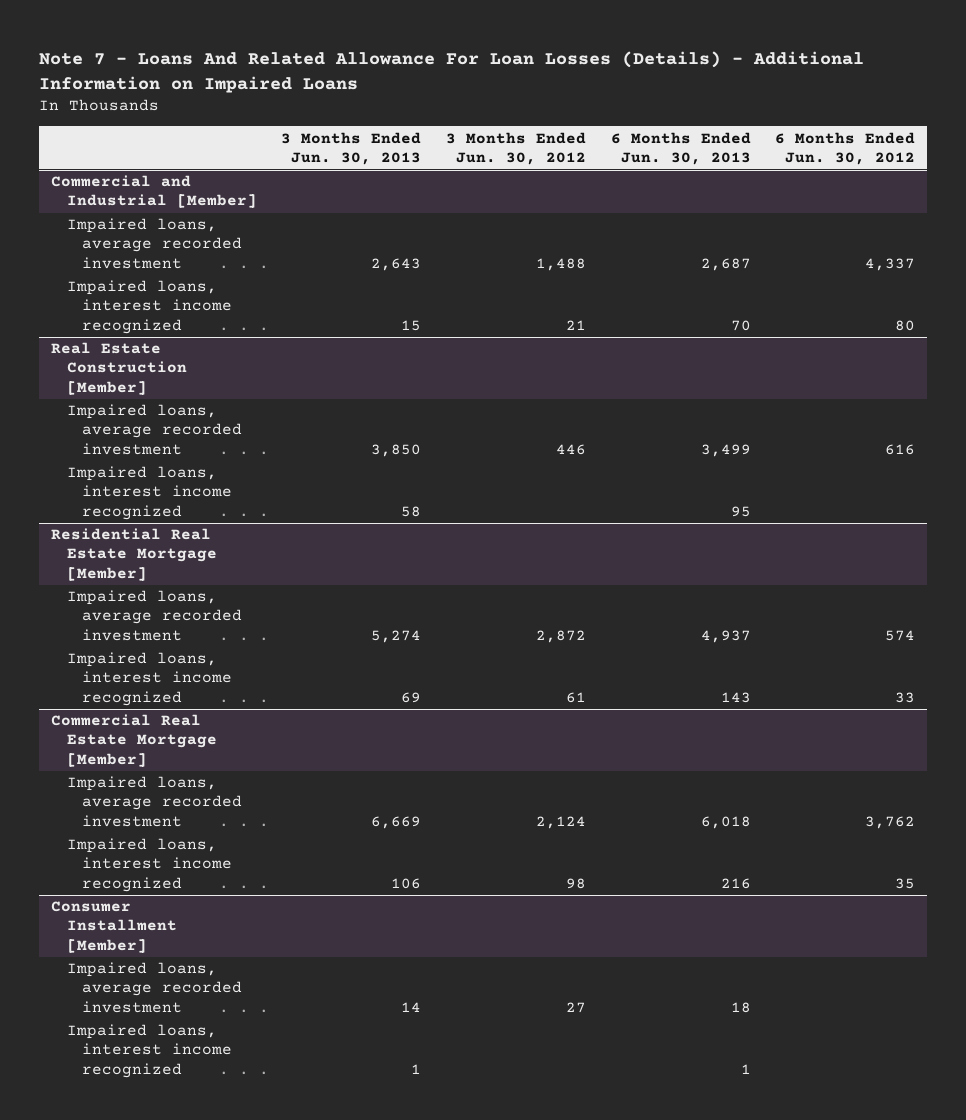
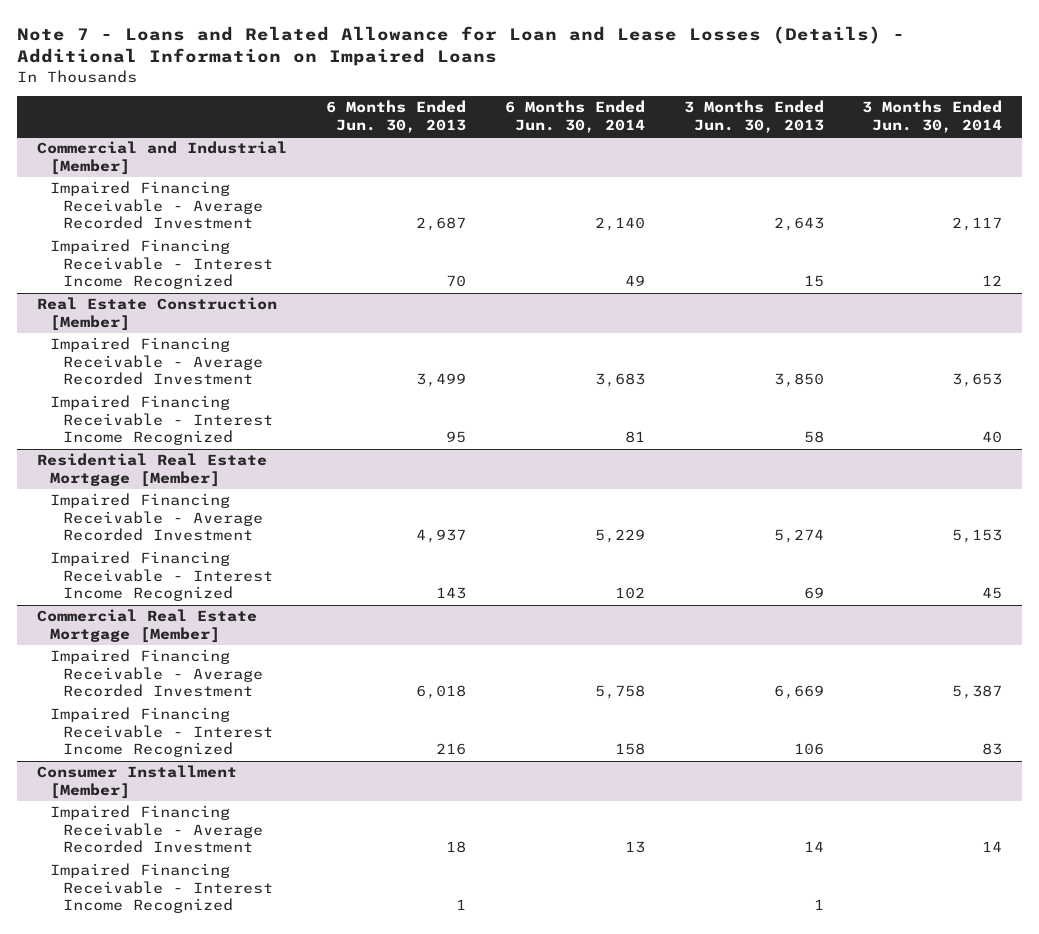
- Note 7 - Loans And Related Allowance For Loan Losses (Details) - Additional Information on Impaired Loans
+ Note 7 - Loans and Related Allowance for Loan and Lease Losses (Details) - Additional Information on Impaired Loans
- | 3 Months Ended Jun. 30, 2013 | 3 Months Ended Jun. 30, 2012 | 6 Months Ended Jun. 30, 2013 | 6 Months Ended Jun. 30, 2012
+ | 6 Months Ended Jun. 30, 2013 | 6 Months Ended Jun. 30, 2014 | 3 Months Ended Jun. 30, 2013 | 3 Months Ended Jun. 30, 2014
@ Commercial and Industrial [Member]
- Impaired loans, average recorded investment | 2,643 | 1,488 | 2,687 | 4,337
- Impaired loans, interest income recognized | 15 | 21 | 70 | 80
+ Impaired Financing Receivable - Average Recorded Investment | 2,687 | 2,140 | 2,643 | 2,117
+ Impaired Financing Receivable - Interest Income Recognized | 70 | 49 | 15 | 12
@ Real Estate Construction [Member]
- Impaired loans, average recorded investment | 3,850 | 446 | 3,499 | 616
- Impaired loans, interest income recognized | 58 | | 95 |
+ Impaired Financing Receivable - Average Recorded Investment | 3,499 | 3,683 | 3,850 | 3,653
+ Impaired Financing Receivable - Interest Income Recognized | 95 | 81 | 58 | 40
@ Residential Real Estate Mortgage [Member]
- Impaired loans, average recorded investment | 5,274 | 2,872 | 4,937 | 574
- Impaired loans, interest income recognized | 69 | 61 | 143 | 33
+ Impaired Financing Receivable - Average Recorded Investment | 4,937 | 5,229 | 5,274 | 5,153
+ Impaired Financing Receivable - Interest Income Recognized | 143 | 102 | 69 | 45
@ Commercial Real Estate Mortgage [Member]
- Impaired loans, average recorded investment | 6,669 | 2,124 | 6,018 | 3,762
- Impaired loans, interest income recognized | 106 | 98 | 216 | 35
+ Impaired Financing Receivable - Average Recorded Investment | 6,018 | 5,758 | 6,669 | 5,387
+ Impaired Financing Receivable - Interest Income Recognized | 216 | 158 | 106 | 83
@ Consumer Installment [Member]
- Impaired loans, average recorded investment | 14 | 27 | 18 |
- Impaired loans, interest income recognized | 1 | | 1 |
+ Impaired Financing Receivable - Average Recorded Investment | 18 | 13 | 14 | 14
+ Impaired Financing Receivable - Interest Income Recognized | 1 | | 1 |

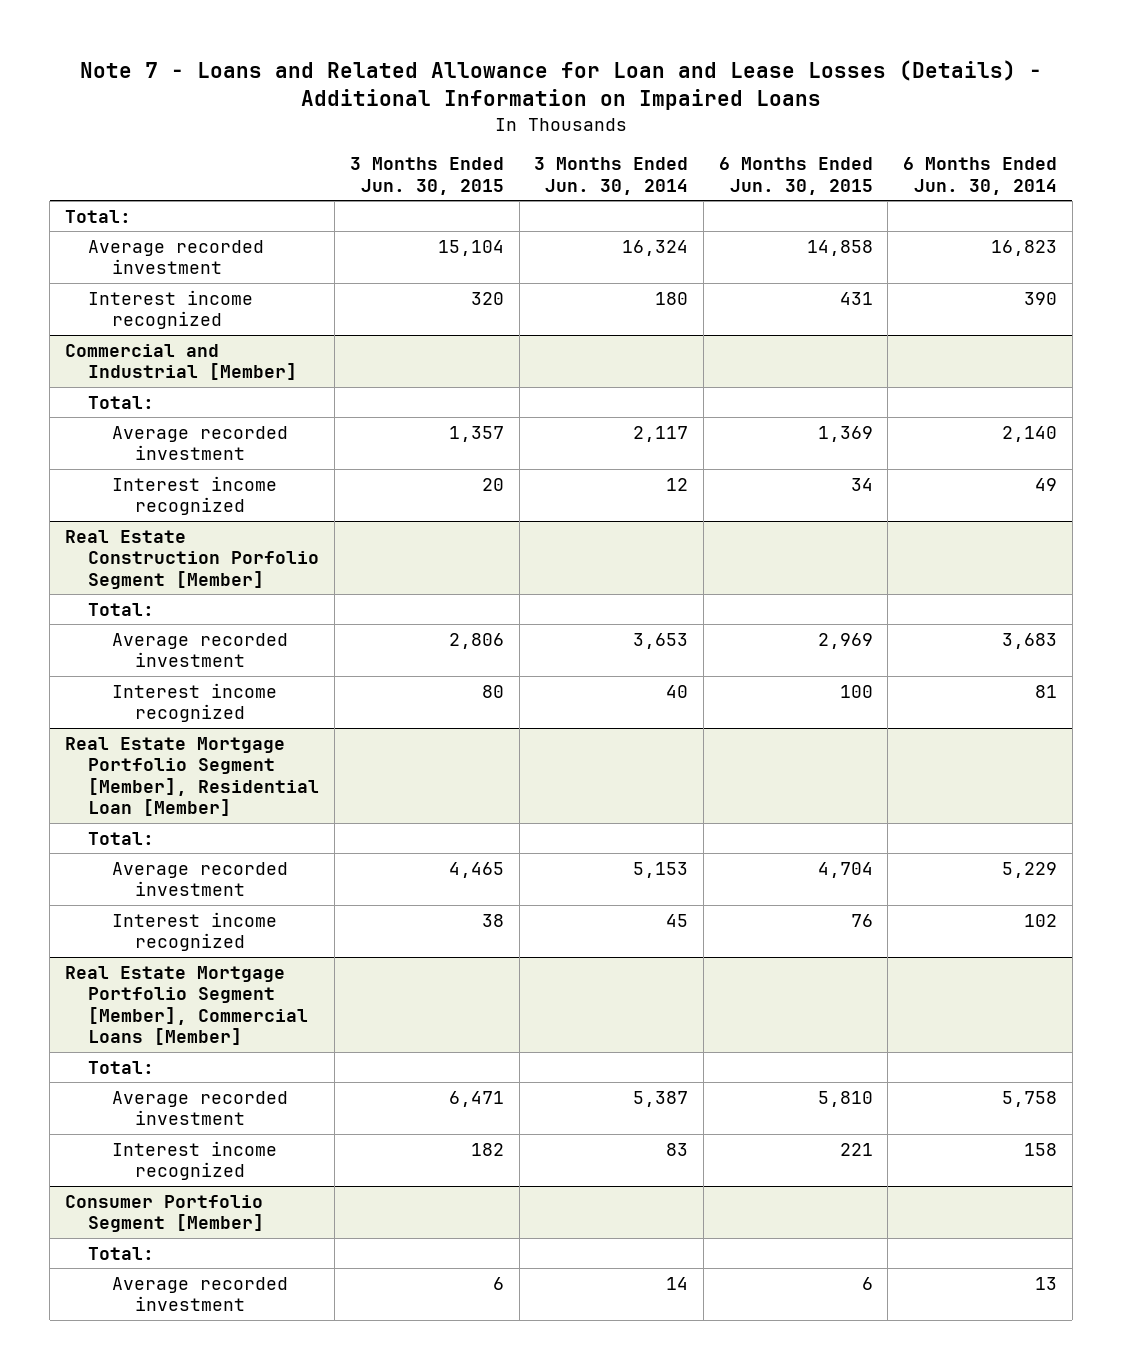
- | 6 Months Ended Jun. 30, 2013 | 6 Months Ended Jun. 30, 2014 | 3 Months Ended Jun. 30, 2013 | 3 Months Ended Jun. 30, 2014
+ | 3 Months Ended Jun. 30, 2015 | 3 Months Ended Jun. 30, 2014 | 6 Months Ended Jun. 30, 2015 | 6 Months Ended Jun. 30, 2014
+ Total:
+ Average recorded investment | 15,104 | 16,324 | 14,858 | 16,823
+ Interest income recognized | 320 | 180 | 431 | 390
@ Commercial and Industrial [Member]
- Impaired Financing Receivable - Average Recorded Investment | 2,687 | 2,140 | 2,643 | 2,117
- Impaired Financing Receivable - Interest Income Recognized | 70 | 49 | 15 | 12
- Real Estate Construction [Member]
- Impaired Financing Receivable - Average Recorded Investment | 3,499 | 3,683 | 3,850 | 3,653
- Impaired Financing Receivable - Interest Income Recognized | 95 | 81 | 58 | 40
- Residential Real Estate Mortgage [Member]
- Impaired Financing Receivable - Average Recorded Investment | 4,937 | 5,229 | 5,274 | 5,153
- Impaired Financing Receivable - Interest Income Recognized | 143 | 102 | 69 | 45
- Commercial Real Estate Mortgage [Member]
- Impaired Financing Receivable - Average Recorded Investment | 6,018 | 5,758 | 6,669 | 5,387
- Impaired Financing Receivable - Interest Income Recognized | 216 | 158 | 106 | 83
- Consumer Installment [Member]
- Impaired Financing Receivable - Average Recorded Investment | 18 | 13 | 14 | 14
- Impaired Financing Receivable - Interest Income Recognized | 1 | | 1 |
@ Commercial and Industrial [Member]
+ Total:
+ Average recorded investment | 1,357 | 2,117 | 1,369 | 2,140
+ Interest income recognized | 20 | 12 | 34 | 49
+ Real Estate Construction Porfolio Segment [Member]
+ Total:
+ Average recorded investment | 2,806 | 3,653 | 2,969 | 3,683
+ Interest income recognized | 80 | 40 | 100 | 81
+ Real Estate Mortgage Portfolio Segment [Member], Residential Loan [Member]
+ Total:
+ Average recorded investment | 4,465 | 5,153 | 4,704 | 5,229
+ Interest income recognized | 38 | 45 | 76 | 102
+ Real Estate Mortgage Portfolio Segment [Member], Commercial Loans [Member]
+ Total:
+ Average recorded investment | 6,471 | 5,387 | 5,810 | 5,758
+ Interest income recognized | 182 | 83 | 221 | 158
+ Consumer Portfolio Segment [Member]
+ Total:
+ Average recorded investment | 6 | 14 | 6 | 13

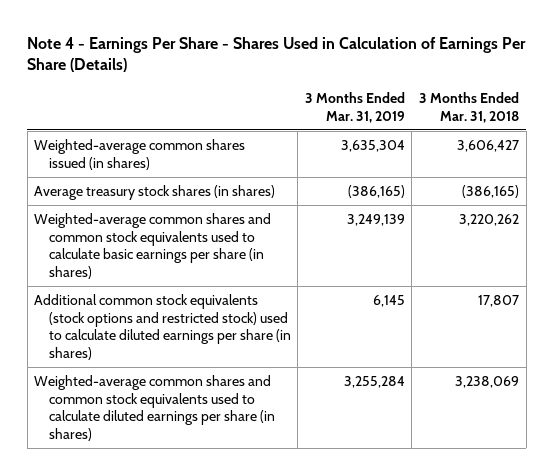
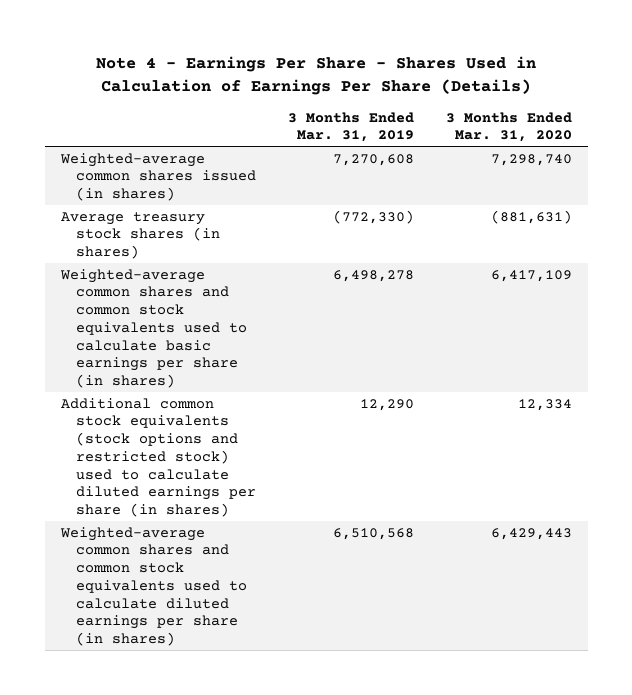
- | 3 Months Ended Mar. 31, 2019 | 3 Months Ended Mar. 31, 2018
+ | 3 Months Ended Mar. 31, 2019 | 3 Months Ended Mar. 31, 2020
- Weighted-average common shares issued (in shares) | 3,635,304 | 3,606,427
- Average treasury stock shares (in shares) | (386,165) | (386,165)
- Weighted-average common shares and common stock equivalents used to calculate basic earnings per share (in shares) | 3,249,139 | 3,220,262
- Additional common stock equivalents (stock options and restricted stock) used to calculate diluted earnings per share (in shares) | 6,145 | 17,807
- Weighted-average common shares and common stock equivalents used to calculate diluted earnings per share (in shares) | 3,255,284 | 3,238,069
+ Weighted-average common shares issued (in shares) | 7,270,608 | 7,298,740
+ Average treasury stock shares (in shares) | (772,330) | (881,631)
+ Weighted-average common shares and common stock equivalents used to calculate basic earnings per share (in shares) | 6,498,278 | 6,417,109
+ Additional common stock equivalents (stock options and restricted stock) used to calculate diluted earnings per share (in shares) | 12,290 | 12,334
+ Weighted-average common shares and common stock equivalents used to calculate diluted earnings per share (in shares) | 6,510,568 | 6,429,443

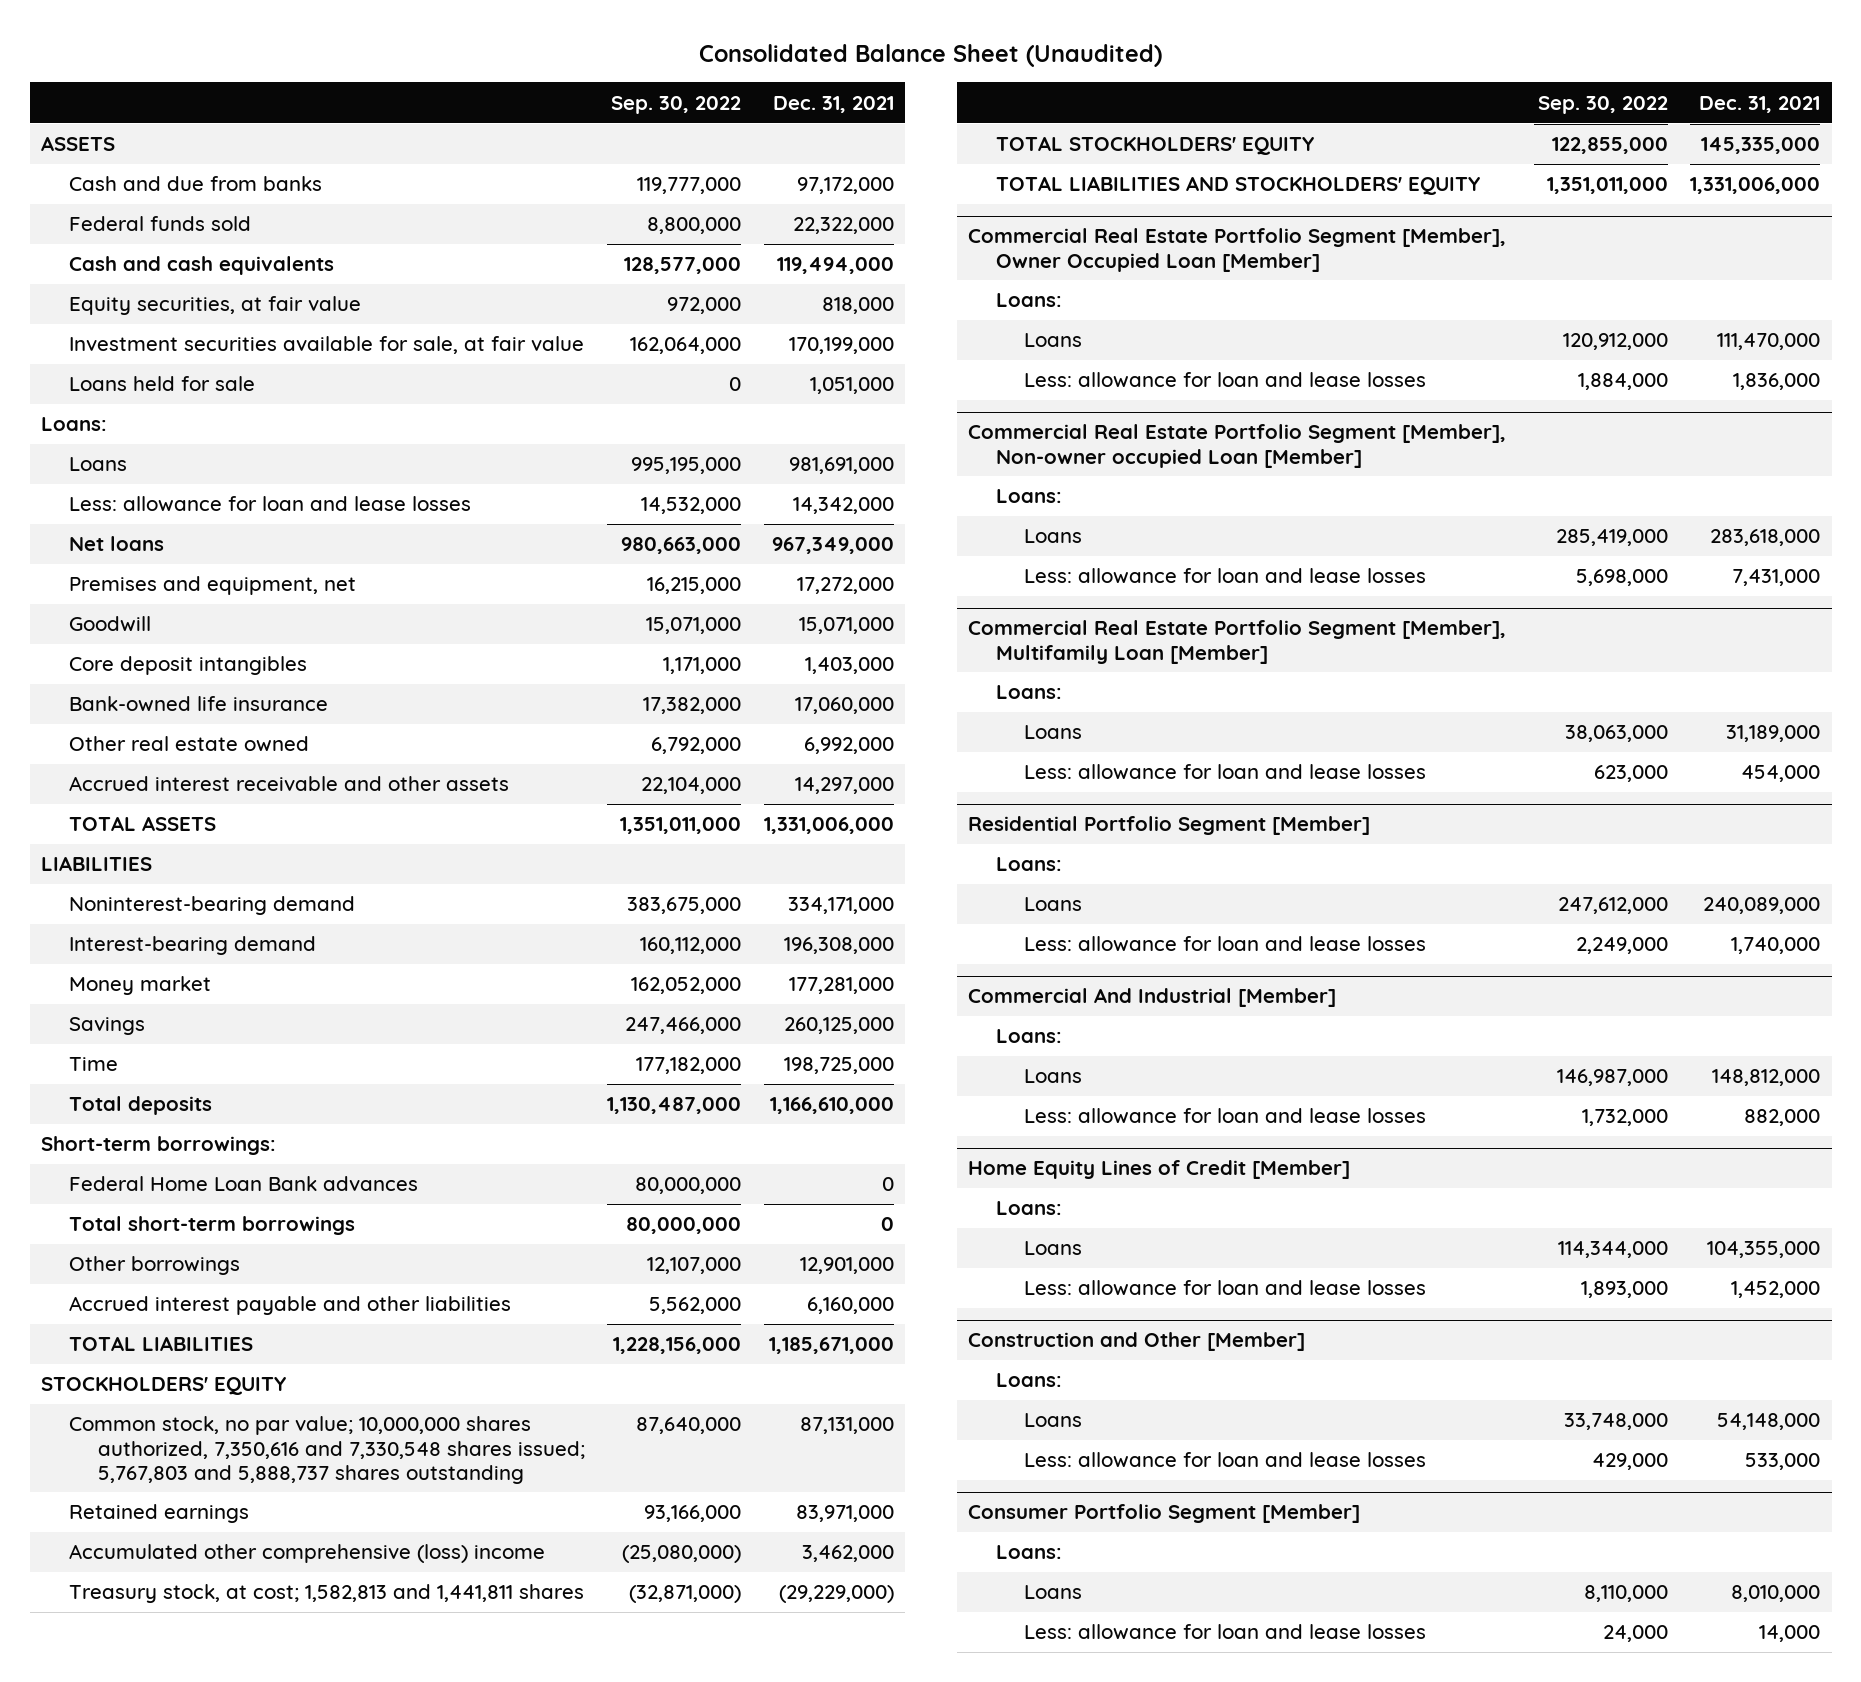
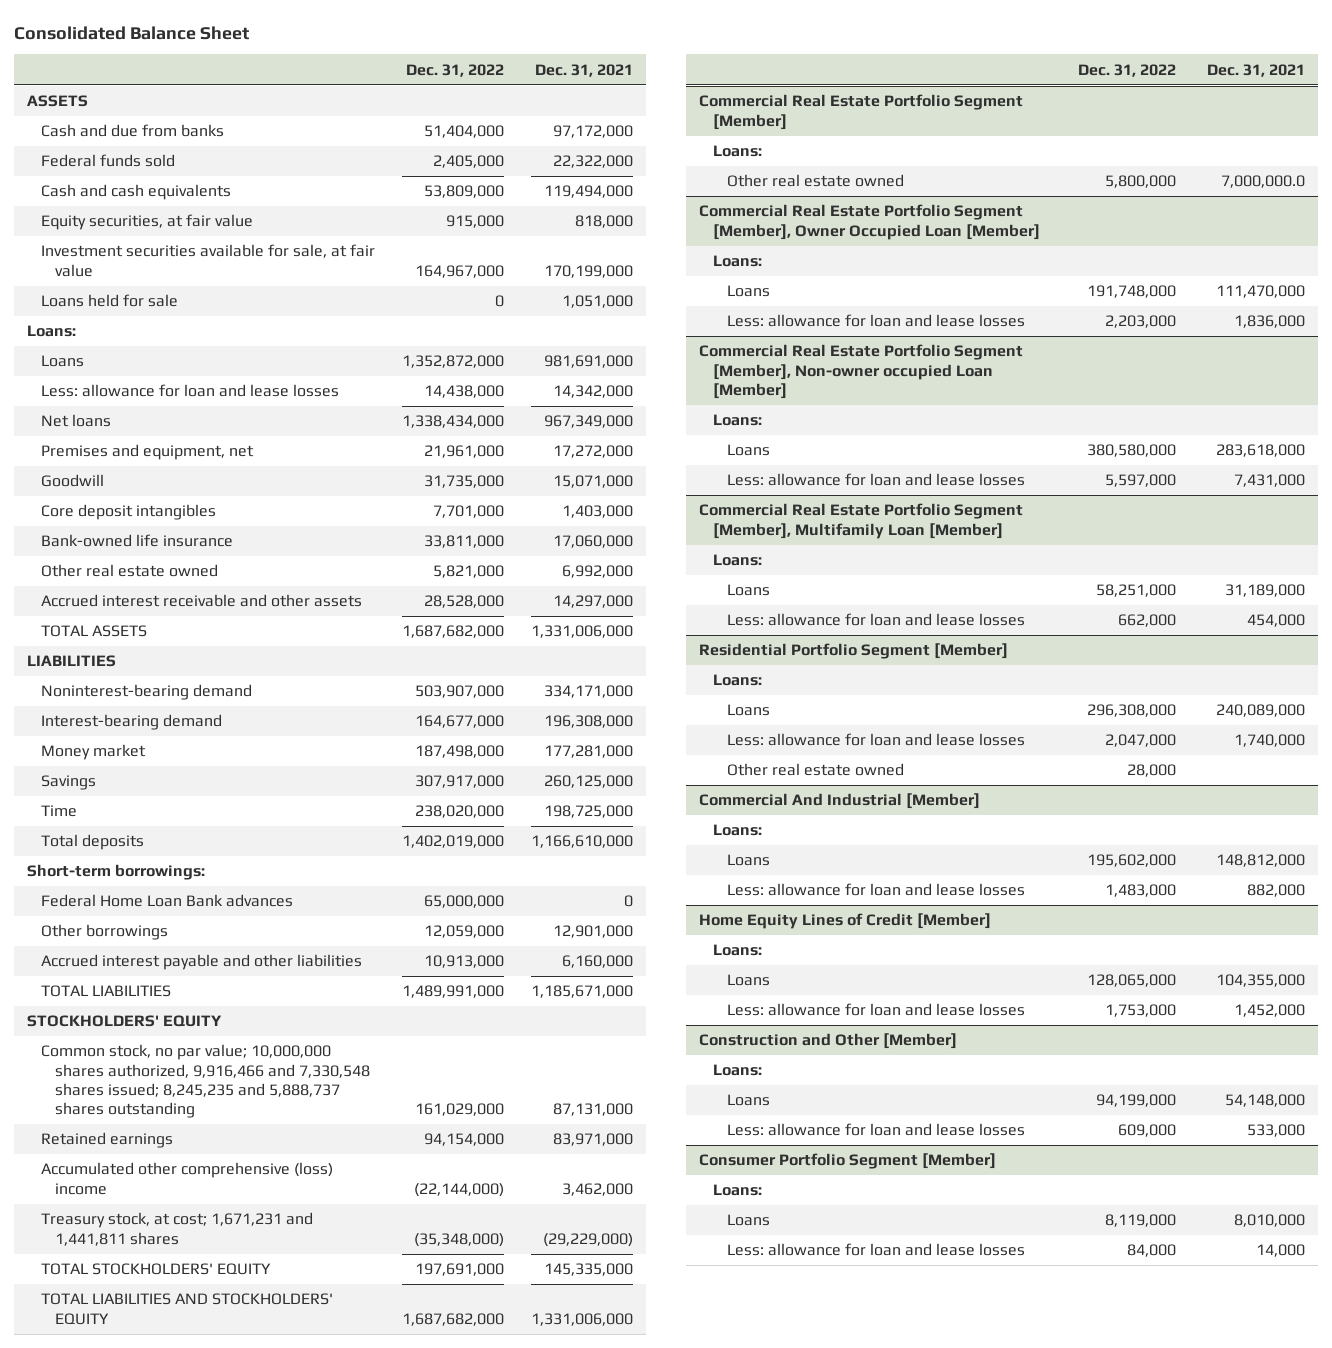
- Consolidated Balance Sheet (Unaudited)
+ Consolidated Balance Sheet
- | Sep. 30, 2022 | Dec. 31, 2021
+ | Dec. 31, 2022 | Dec. 31, 2021
- Total short-term borrowings | 80,000,000 | 0
- Common stock, no par value; 10,000,000 shares authorized, 7,350,616 and 7,330,548 shares issued; 5,767,803 and 5,888,737 shares outstanding | 87,640,000 | 87,131,000
+ Common stock, no par value; 10,000,000 shares authorized, 9,916,466 and 7,330,548 shares issued; 8,245,235 and 5,888,737 shares outstanding | 161,029,000 | 87,131,000
- Treasury stock, at cost; 1,582,813 and 1,441,811 shares | (32,871,000) | (29,229,000)
+ Treasury stock, at cost; 1,671,231 and 1,441,811 shares | (35,348,000) | (29,229,000)
+ Commercial Real Estate Portfolio Segment [Member]
+ Loans:
+ Other real estate owned | 5,800,000 | 7,000,000.0
@ Residential Portfolio Segment [Member]
+ Other real estate owned | 28,000 |

